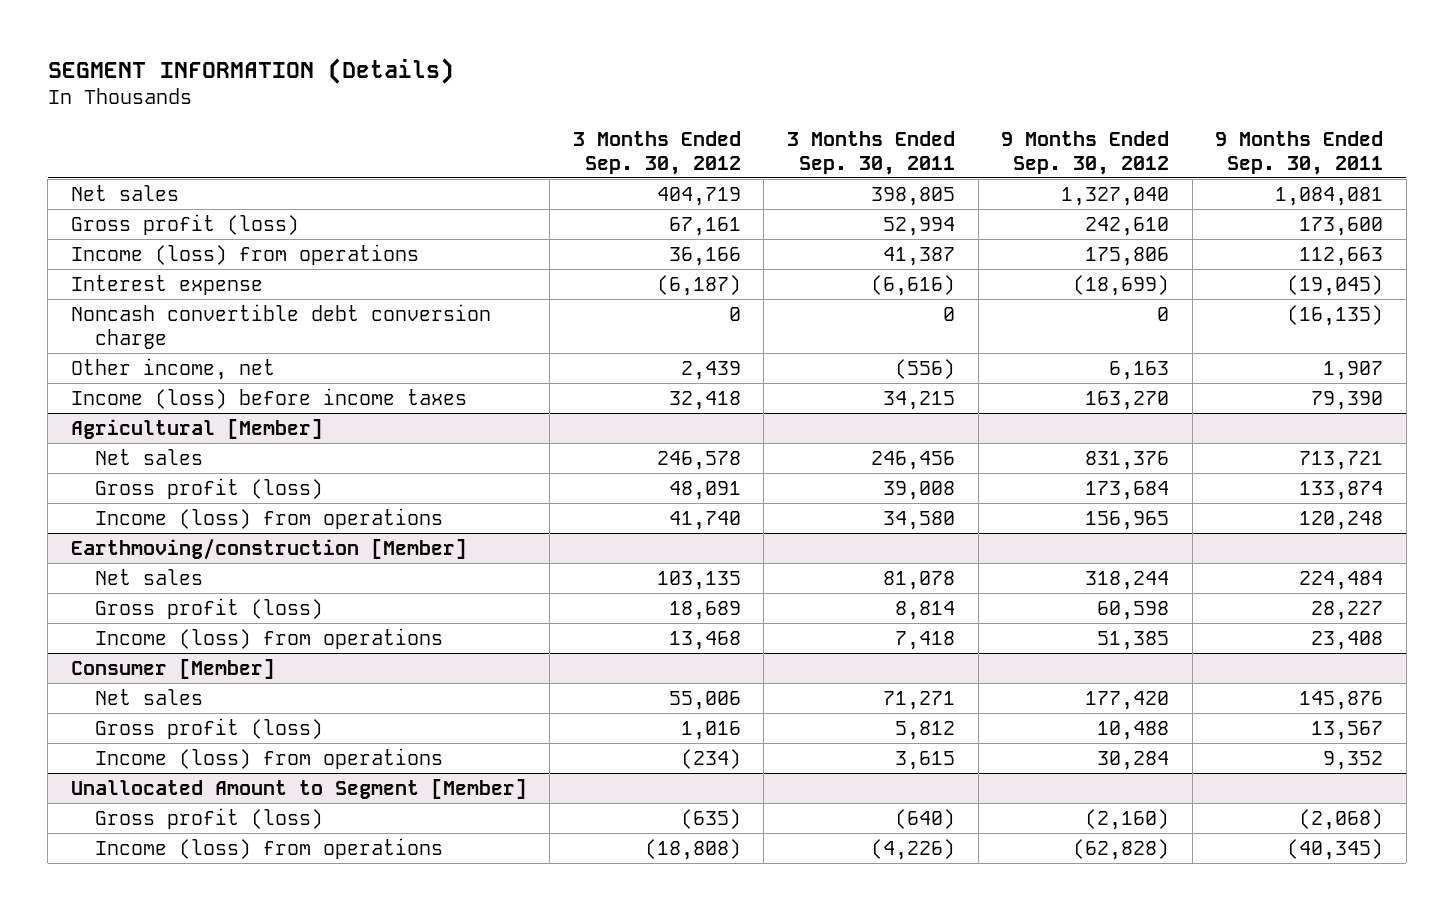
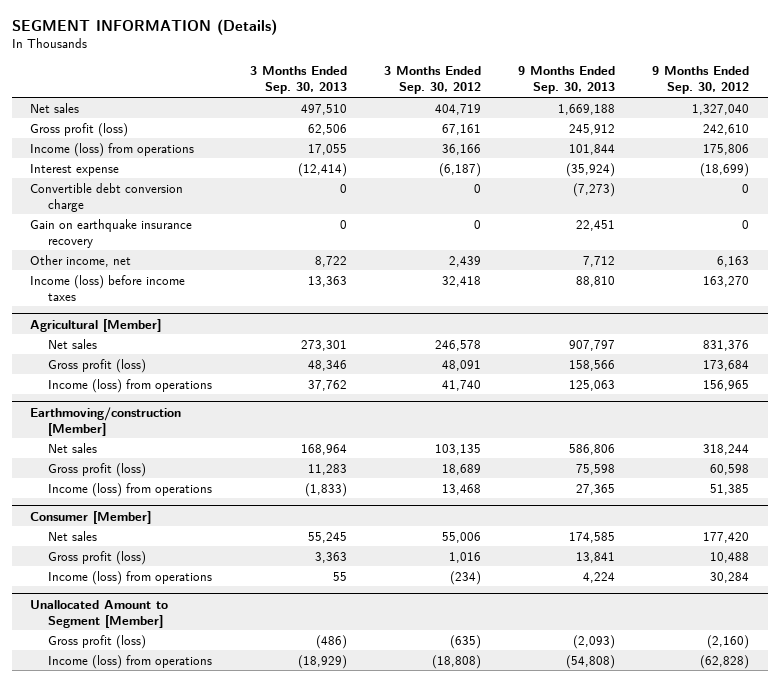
- | 3 Months Ended Sep. 30, 2012 | 3 Months Ended Sep. 30, 2011 | 9 Months Ended Sep. 30, 2012 | 9 Months Ended Sep. 30, 2011
+ | 3 Months Ended Sep. 30, 2013 | 3 Months Ended Sep. 30, 2012 | 9 Months Ended Sep. 30, 2013 | 9 Months Ended Sep. 30, 2012
- Noncash convertible debt conversion charge | 0 | 0 | 0 | (16,135)
+ Convertible debt conversion charge | 0 | 0 | (7,273) | 0
+ Gain on earthquake insurance recovery | 0 | 0 | 22,451 | 0

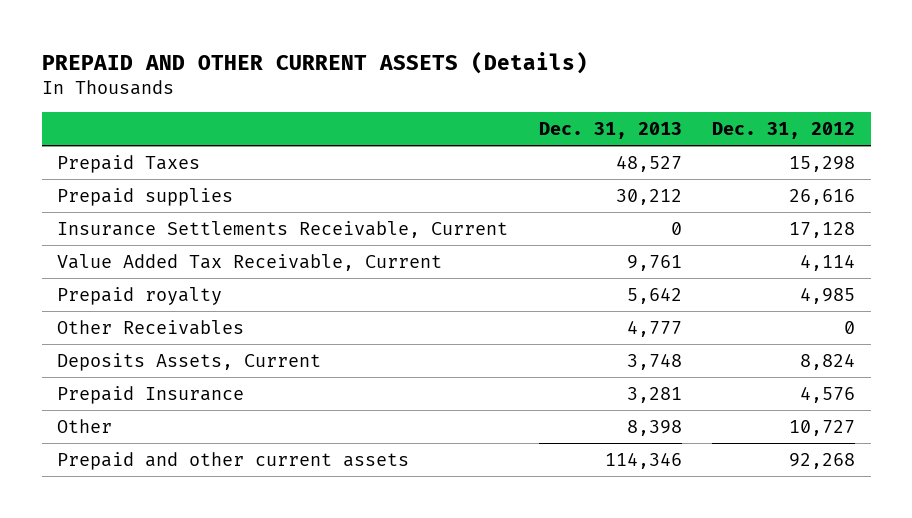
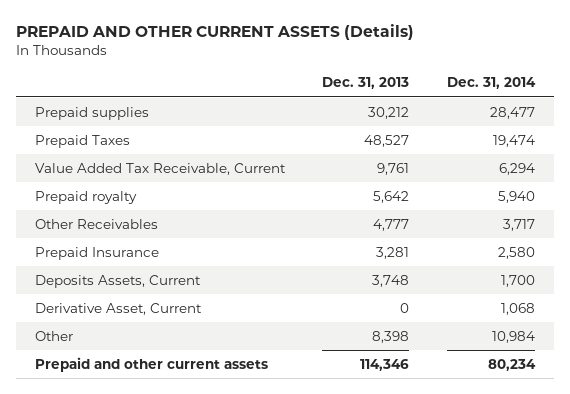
- | Dec. 31, 2013 | Dec. 31, 2012
+ | Dec. 31, 2013 | Dec. 31, 2014
- Insurance Settlements Receivable, Current | 0 | 17,128
moved down: Prepaid Taxes | 48,527 | 19,474
moved down: Deposits Assets, Current | 3,748 | 1,700
+ Derivative Asset, Current | 0 | 1,068

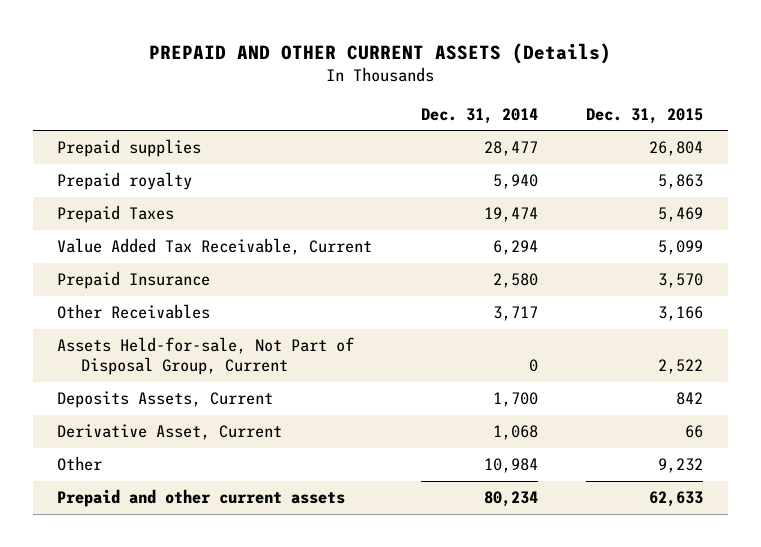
- | Dec. 31, 2013 | Dec. 31, 2014
+ | Dec. 31, 2014 | Dec. 31, 2015
moved up: Prepaid royalty | 5,940 | 5,863
moved down: Other Receivables | 3,717 | 3,166
+ Assets Held-for-sale, Not Part of Disposal Group, Current | 0 | 2,522

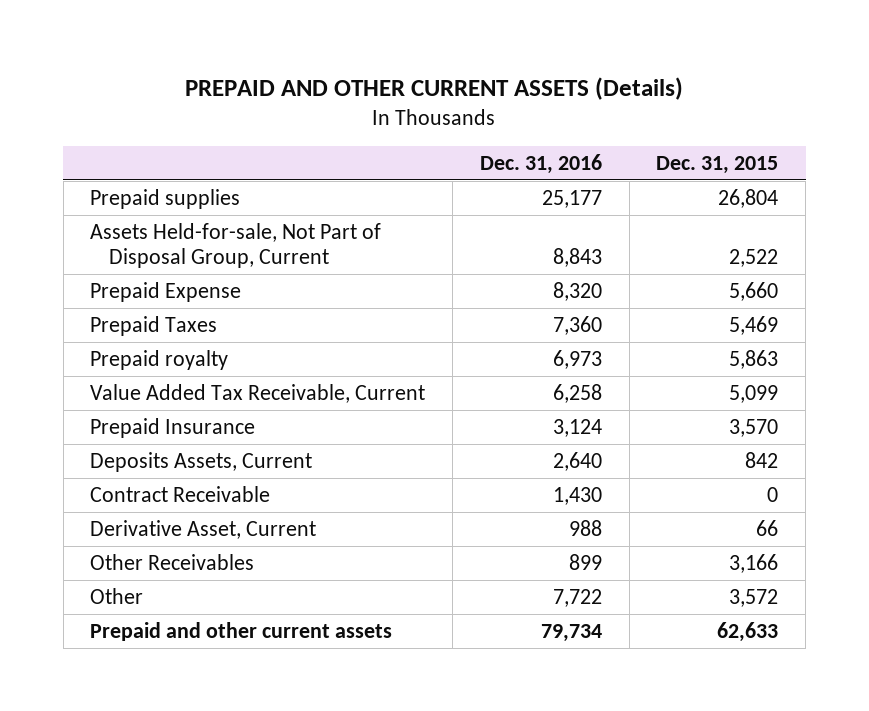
- | Dec. 31, 2014 | Dec. 31, 2015
+ | Dec. 31, 2016 | Dec. 31, 2015
moved up: Assets Held-for-sale, Not Part of Disposal Group, Current | 8,843 | 2,522
+ Prepaid Expense | 8,320 | 5,660
moved down: Prepaid royalty | 6,973 | 5,863
+ Contract Receivable | 1,430 | 0
- Other | 10,984 | 9,232
moved down: Other Receivables | 899 | 3,166
+ Other | 7,722 | 3,572

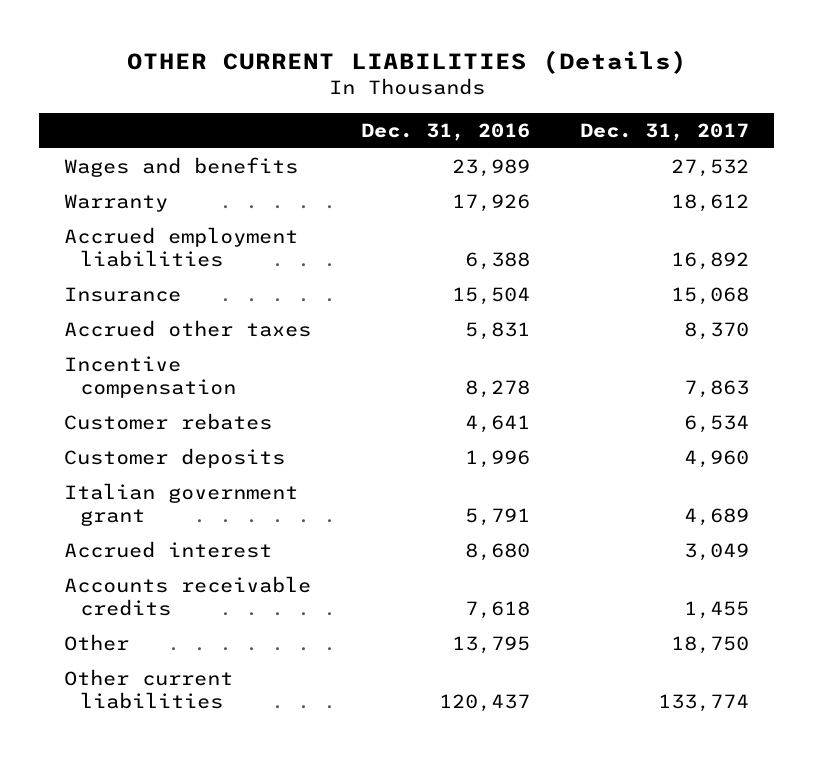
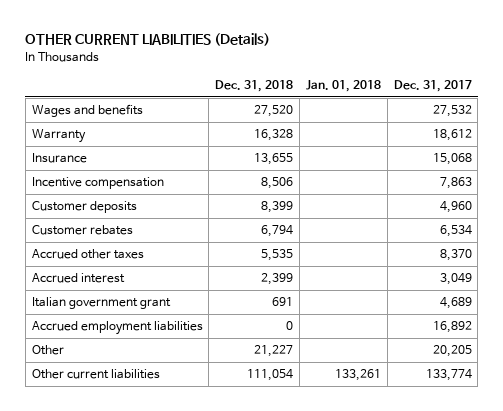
- | Dec. 31, 2016 | Dec. 31, 2017
+ | Dec. 31, 2018 | Jan. 01, 2018 | Dec. 31, 2017
moved down: Customer rebates | 6,794 | | 6,534
moved down: Accrued other taxes | 5,535 | | 8,370
- Accounts receivable credits | 7,618 | 1,455
- Other | 13,795 | 18,750
moved down: Italian government grant | 691 | | 4,689
moved down: Accrued employment liabilities | 0 | | 16,892
+ Other | 21,227 | | 20,205

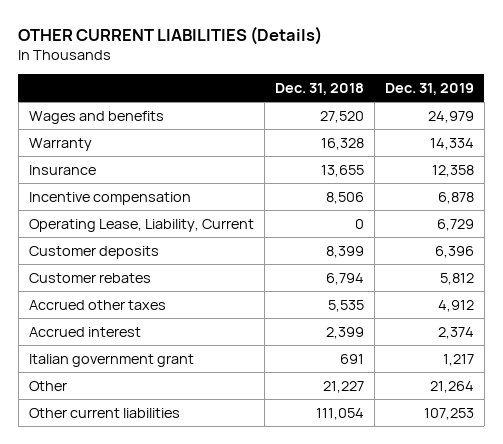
- | Dec. 31, 2018 | Jan. 01, 2018 | Dec. 31, 2017
+ | Dec. 31, 2018 | Dec. 31, 2019
+ Operating Lease, Liability, Current | 0 | 6,729
- Accrued employment liabilities | 0 | | 16,892

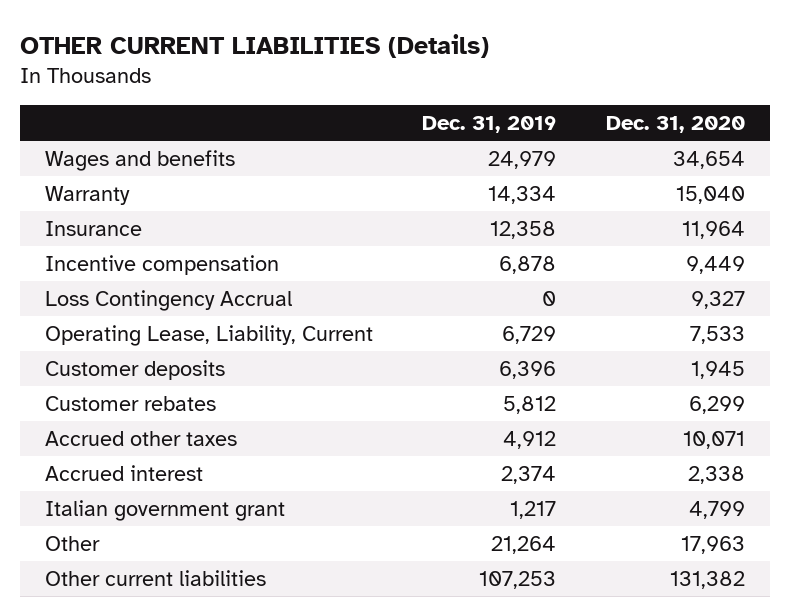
- | Dec. 31, 2018 | Dec. 31, 2019
+ | Dec. 31, 2019 | Dec. 31, 2020
+ Loss Contingency Accrual | 0 | 9,327

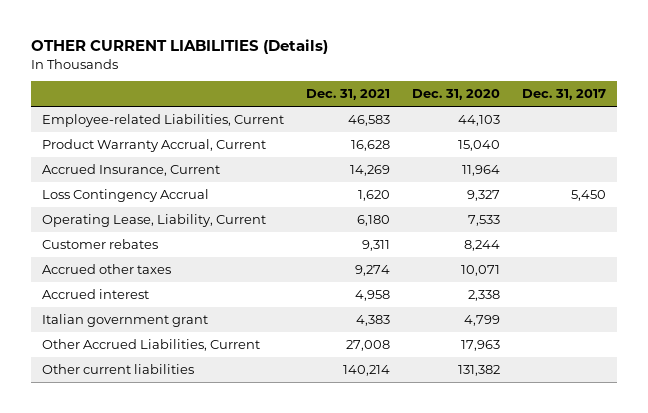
- | Dec. 31, 2019 | Dec. 31, 2020
+ | Dec. 31, 2021 | Dec. 31, 2020 | Dec. 31, 2017
- Wages and benefits | 24,979 | 34,654
- Warranty | 14,334 | 15,040
- Insurance | 12,358 | 11,964
- Incentive compensation | 6,878 | 9,449
+ Employee-related Liabilities, Current | 46,583 | 44,103 |
+ Product Warranty Accrual, Current | 16,628 | 15,040 |
+ Accrued Insurance, Current | 14,269 | 11,964 |
- Customer deposits | 6,396 | 1,945
- Customer rebates | 5,812 | 6,299
+ Customer rebates | 9,311 | 8,244 |
- Other | 21,264 | 17,963
+ Other Accrued Liabilities, Current | 27,008 | 17,963 |

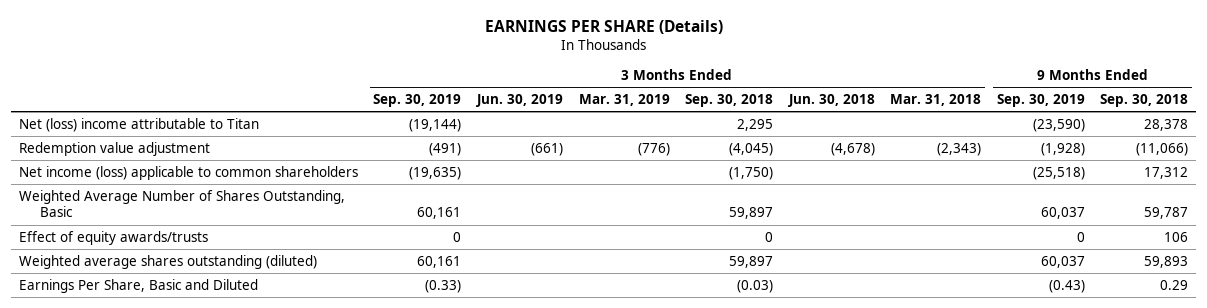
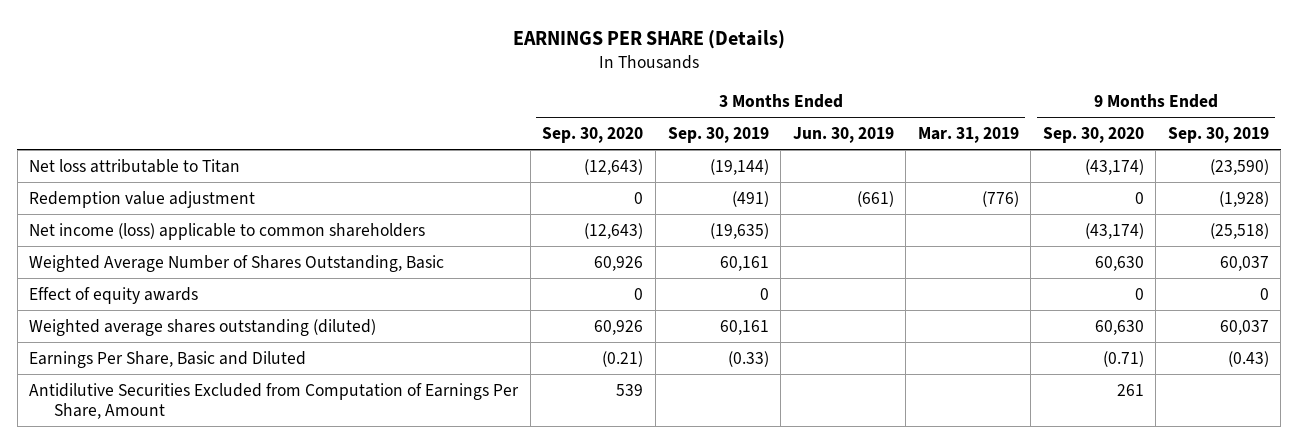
- | 3 Months Ended Sep. 30, 2019 | 3 Months Ended Jun. 30, 2019 | 3 Months Ended Mar. 31, 2019 | 3 Months Ended Sep. 30, 2018 | 3 Months Ended Jun. 30, 2018 | 3 Months Ended Mar. 31, 2018 | 9 Months Ended Sep. 30, 2019 | 9 Months Ended Sep. 30, 2018
+ | 3 Months Ended Sep. 30, 2020 | 3 Months Ended Sep. 30, 2019 | 3 Months Ended Jun. 30, 2019 | 3 Months Ended Mar. 31, 2019 | 9 Months Ended Sep. 30, 2020 | 9 Months Ended Sep. 30, 2019
- Net (loss) income attributable to Titan | (19,144) | | | 2,295 | | | (23,590) | 28,378
+ Net loss attributable to Titan | (12,643) | (19,144) | | | (43,174) | (23,590)
- Effect of equity awards/trusts | 0 | | | 0 | | | 0 | 106
+ Effect of equity awards | 0 | 0 | | | 0 | 0
+ Antidilutive Securities Excluded from Computation of Earnings Per Share, Amount | 539 | | | | 261 |

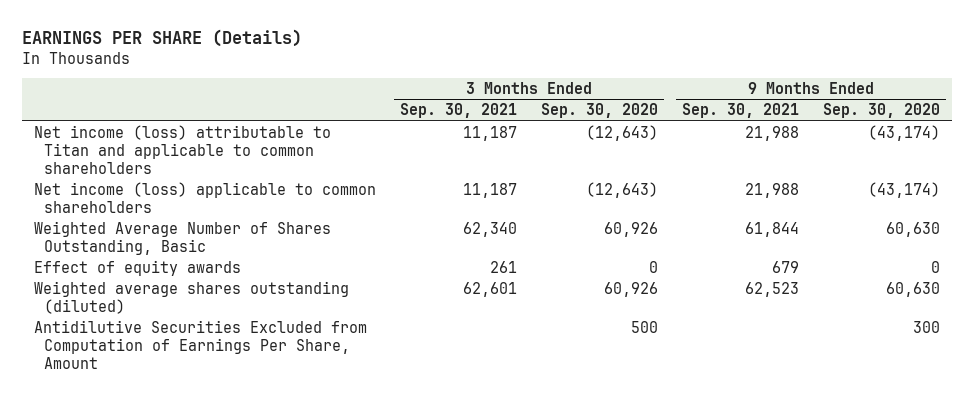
- | 3 Months Ended Sep. 30, 2020 | 3 Months Ended Sep. 30, 2019 | 3 Months Ended Jun. 30, 2019 | 3 Months Ended Mar. 31, 2019 | 9 Months Ended Sep. 30, 2020 | 9 Months Ended Sep. 30, 2019
+ | 3 Months Ended Sep. 30, 2021 | 3 Months Ended Sep. 30, 2020 | 9 Months Ended Sep. 30, 2021 | 9 Months Ended Sep. 30, 2020
- Net loss attributable to Titan | (12,643) | (19,144) | | | (43,174) | (23,590)
- Redemption value adjustment | 0 | (491) | (661) | (776) | 0 | (1,928)
+ Net income (loss) attributable to Titan and applicable to common shareholders | 11,187 | (12,643) | 21,988 | (43,174)
- Earnings Per Share, Basic and Diluted | (0.21) | (0.33) | | | (0.71) | (0.43)
- Antidilutive Securities Excluded from Computation of Earnings Per Share, Amount | 539 | | | | 261 |
+ Antidilutive Securities Excluded from Computation of Earnings Per Share, Amount | | 500 | | 300

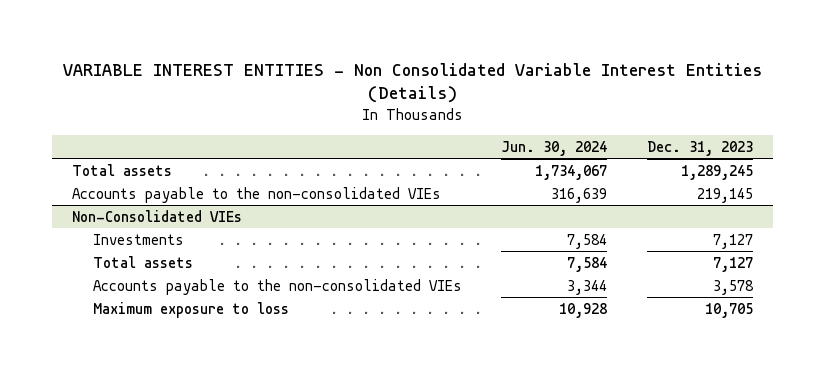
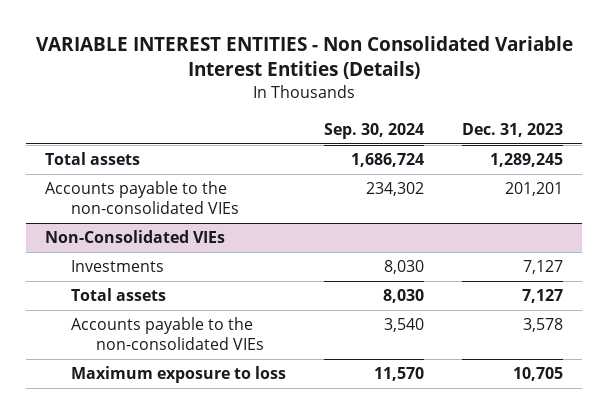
- | Jun. 30, 2024 | Dec. 31, 2023
+ | Sep. 30, 2024 | Dec. 31, 2023
- Accounts payable to the non-consolidated VIEs | 316,639 | 219,145
+ Accounts payable to the non-consolidated VIEs | 234,302 | 201,201

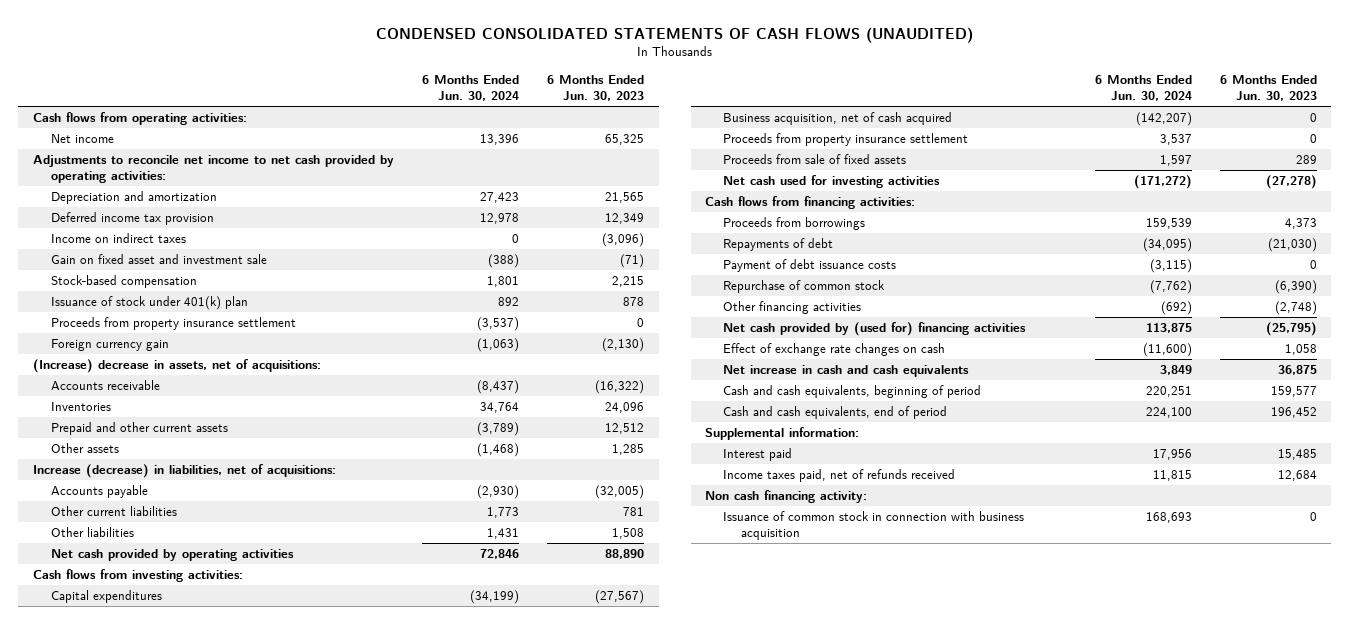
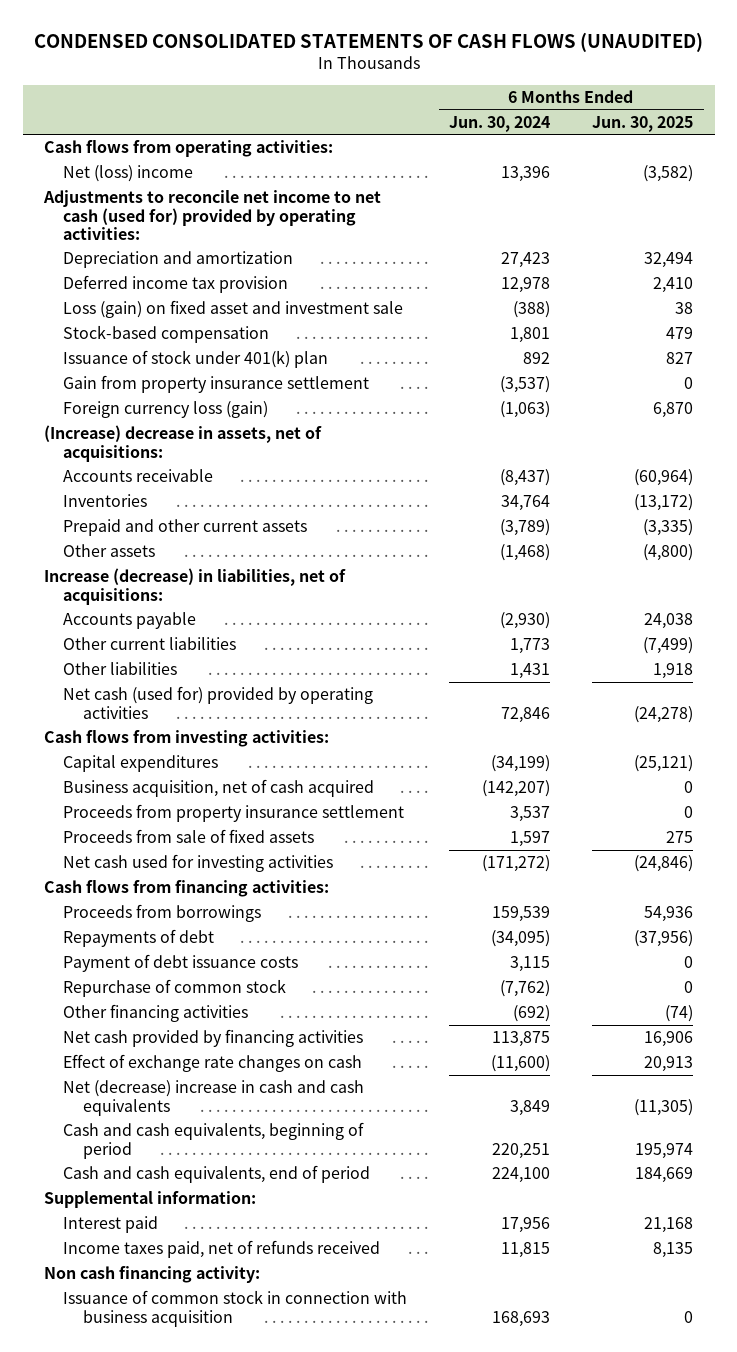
- | 6 Months Ended Jun. 30, 2024 | 6 Months Ended Jun. 30, 2023
+ | 6 Months Ended Jun. 30, 2024 | 6 Months Ended Jun. 30, 2025
- Net income | 13,396 | 65,325
- Adjustments to reconcile net income to net cash provided by operating activities:
+ Net (loss) income | 13,396 | (3,582)
+ Adjustments to reconcile net income to net cash (used for) provided by operating activities:
- Income on indirect taxes | 0 | (3,096)
- Gain on fixed asset and investment sale | (388) | (71)
+ Loss (gain) on fixed asset and investment sale | (388) | 38
- Proceeds from property insurance settlement | (3,537) | 0
- Foreign currency gain | (1,063) | (2,130)
+ Gain from property insurance settlement | (3,537) | 0
+ Foreign currency loss (gain) | (1,063) | 6,870
- Net cash provided by operating activities | 72,846 | 88,890
+ Net cash (used for) provided by operating activities | 72,846 | (24,278)
- Payment of debt issuance costs | (3,115) | 0
+ Payment of debt issuance costs | 3,115 | 0
- Net cash provided by (used for) financing activities | 113,875 | (25,795)
+ Net cash provided by financing activities | 113,875 | 16,906
- Net increase in cash and cash equivalents | 3,849 | 36,875
+ Net (decrease) increase in cash and cash equivalents | 3,849 | (11,305)

